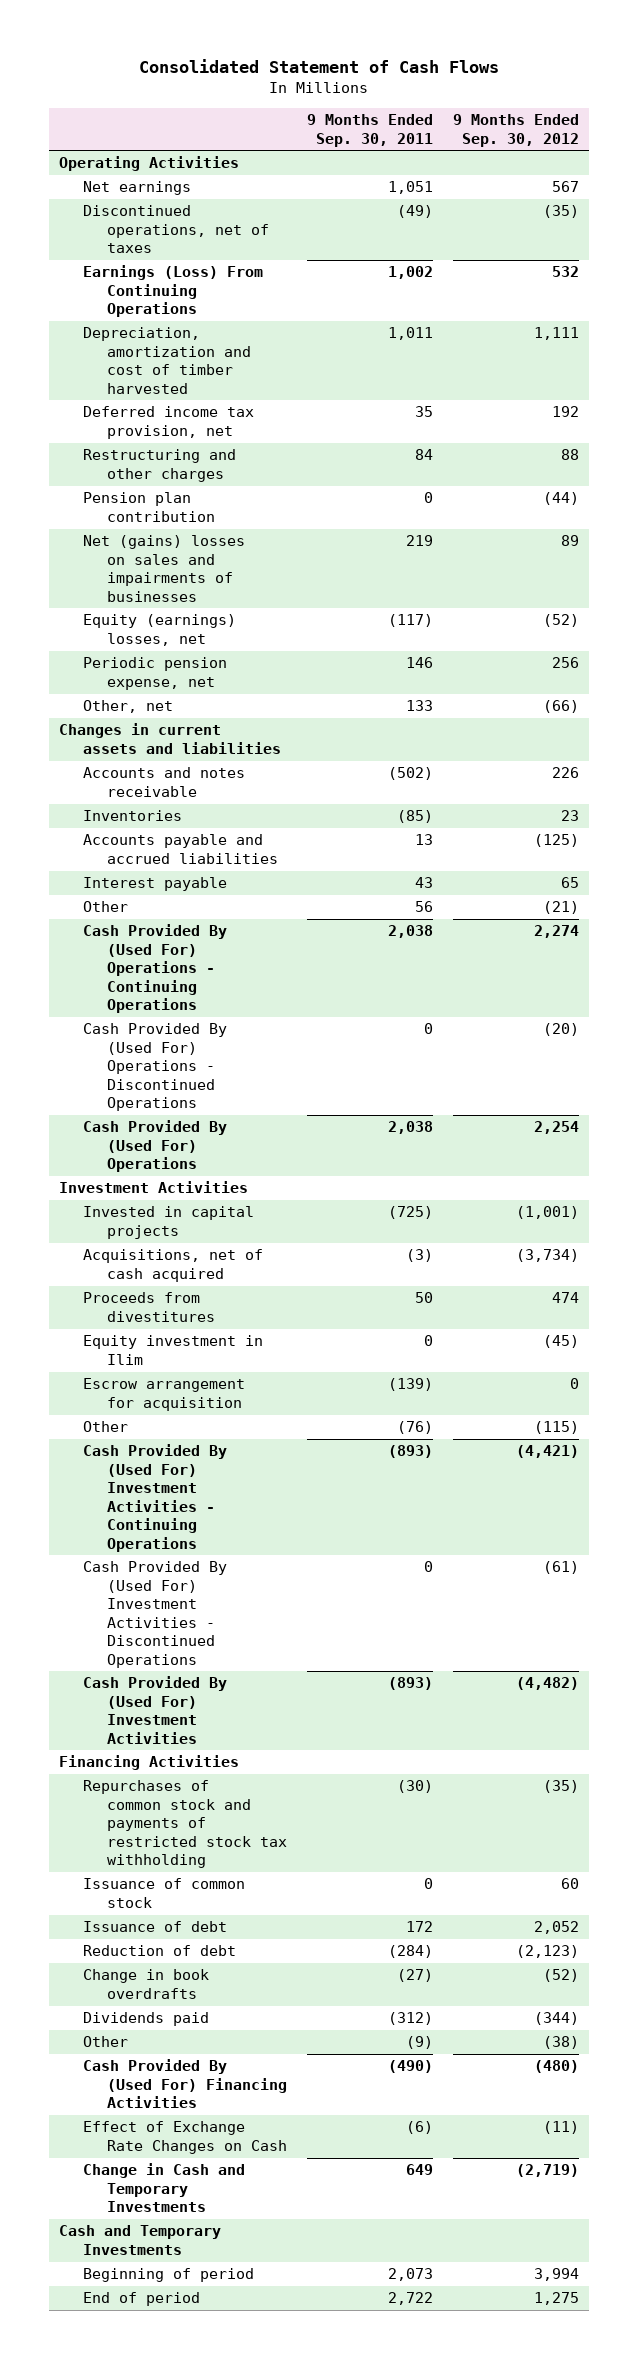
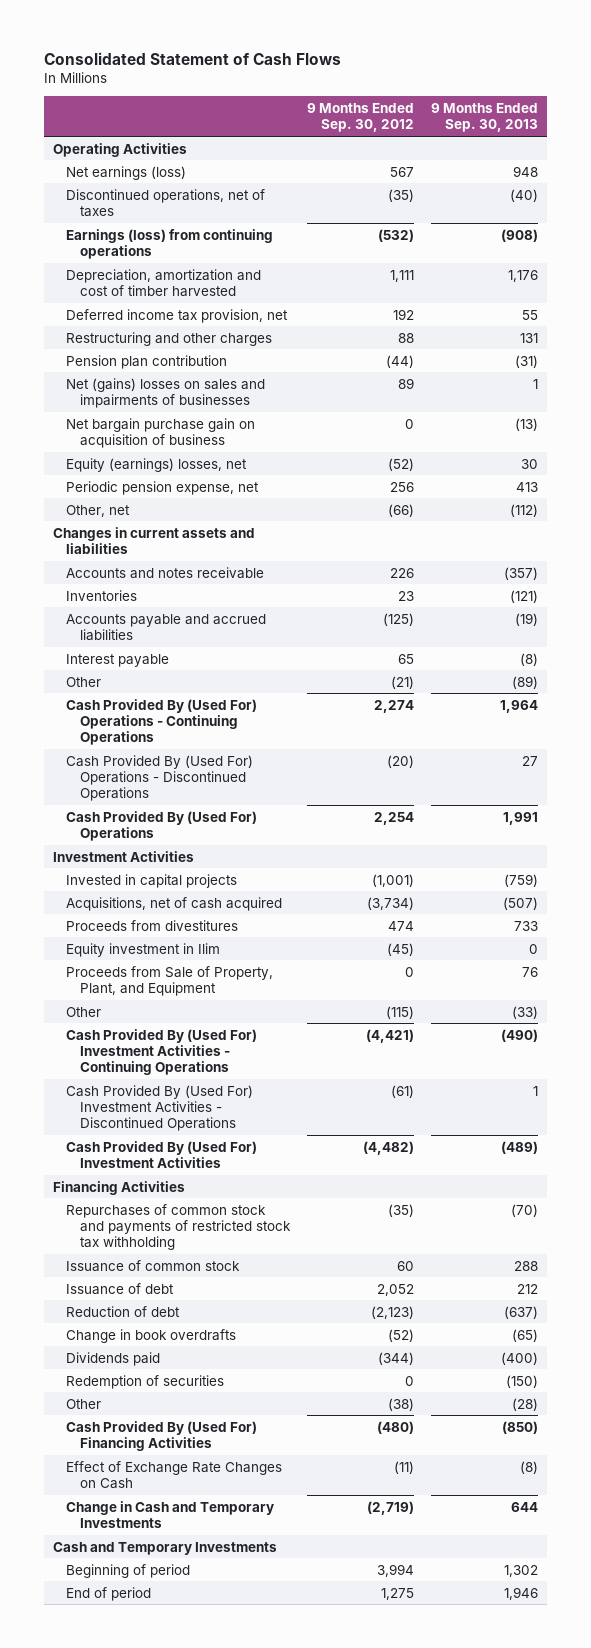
- | 9 Months Ended Sep. 30, 2011 | 9 Months Ended Sep. 30, 2012
+ | 9 Months Ended Sep. 30, 2012 | 9 Months Ended Sep. 30, 2013
- Net earnings | 1,051 | 567
+ Net earnings (loss) | 567 | 948
- Earnings (Loss) From Continuing Operations | 1,002 | 532
+ Earnings (loss) from continuing operations | (532) | (908)
+ Net bargain purchase gain on acquisition of business | 0 | (13)
- Escrow arrangement for acquisition | (139) | 0
+ Proceeds from Sale of Property, Plant, and Equipment | 0 | 76
+ Redemption of securities | 0 | (150)

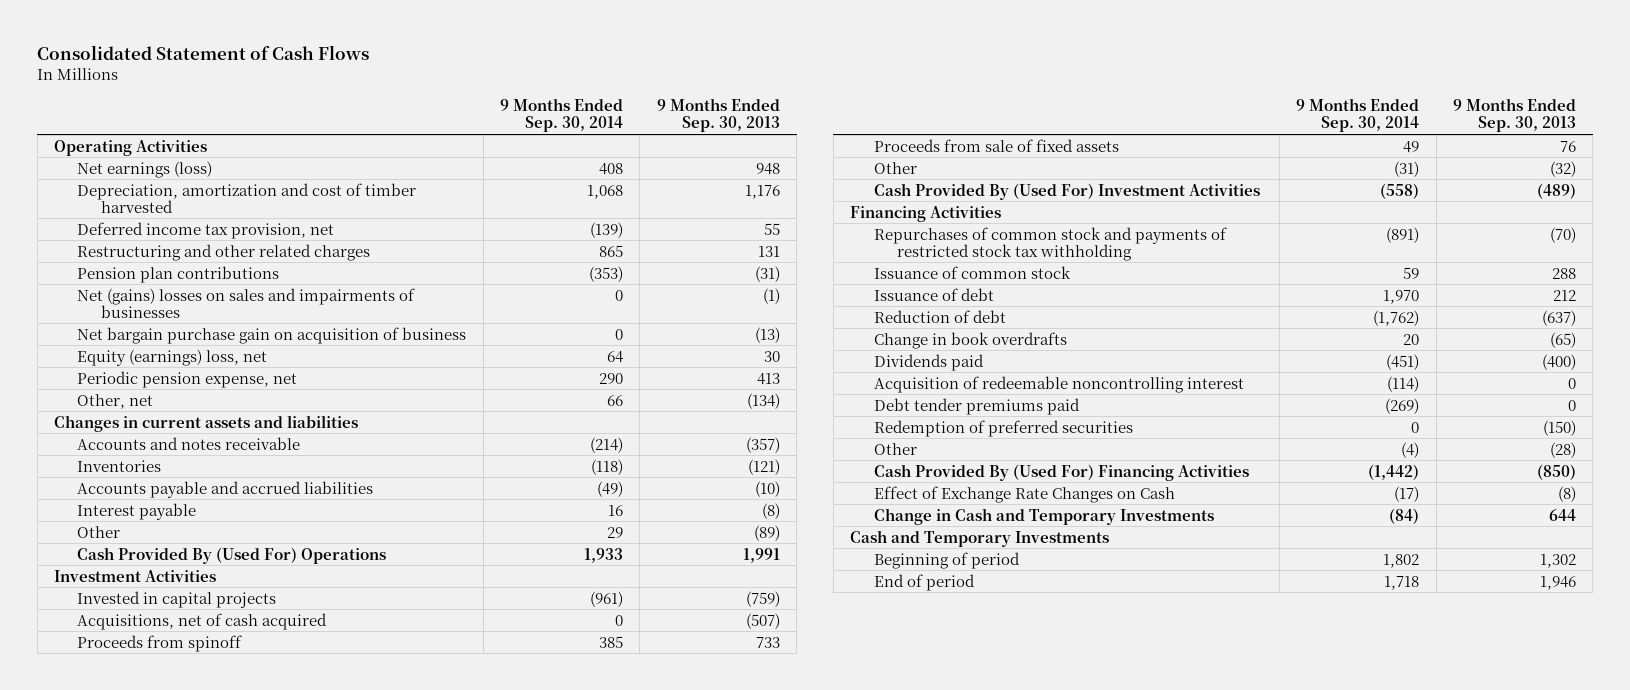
- | 9 Months Ended Sep. 30, 2012 | 9 Months Ended Sep. 30, 2013
+ | 9 Months Ended Sep. 30, 2014 | 9 Months Ended Sep. 30, 2013
- Discontinued operations, net of taxes | (35) | (40)
- Earnings (loss) from continuing operations | (532) | (908)
- Restructuring and other charges | 88 | 131
- Pension plan contribution | (44) | (31)
- Net (gains) losses on sales and impairments of businesses | 89 | 1
+ Restructuring and other related charges | 865 | 131
+ Pension plan contributions | (353) | (31)
+ Net (gains) losses on sales and impairments of businesses | 0 | (1)
- Equity (earnings) losses, net | (52) | 30
+ Equity (earnings) loss, net | 64 | 30
- Other, net | (66) | (112)
+ Other, net | 66 | (134)
- Accounts payable and accrued liabilities | (125) | (19)
+ Accounts payable and accrued liabilities | (49) | (10)
- Cash Provided By (Used For) Operations - Continuing Operations | 2,274 | 1,964
- Cash Provided By (Used For) Operations - Discontinued Operations | (20) | 27
- Proceeds from divestitures | 474 | 733
- Equity investment in Ilim | (45) | 0
- Proceeds from Sale of Property, Plant, and Equipment | 0 | 76
- Other | (115) | (33)
- Cash Provided By (Used For) Investment Activities - Continuing Operations | (4,421) | (490)
- Cash Provided By (Used For) Investment Activities - Discontinued Operations | (61) | 1
+ Proceeds from spinoff | 385 | 733
+ Proceeds from sale of fixed assets | 49 | 76
+ Other | (31) | (32)
- Redemption of securities | 0 | (150)
+ Acquisition of redeemable noncontrolling interest | (114) | 0
+ Debt tender premiums paid | (269) | 0
+ Redemption of preferred securities | 0 | (150)

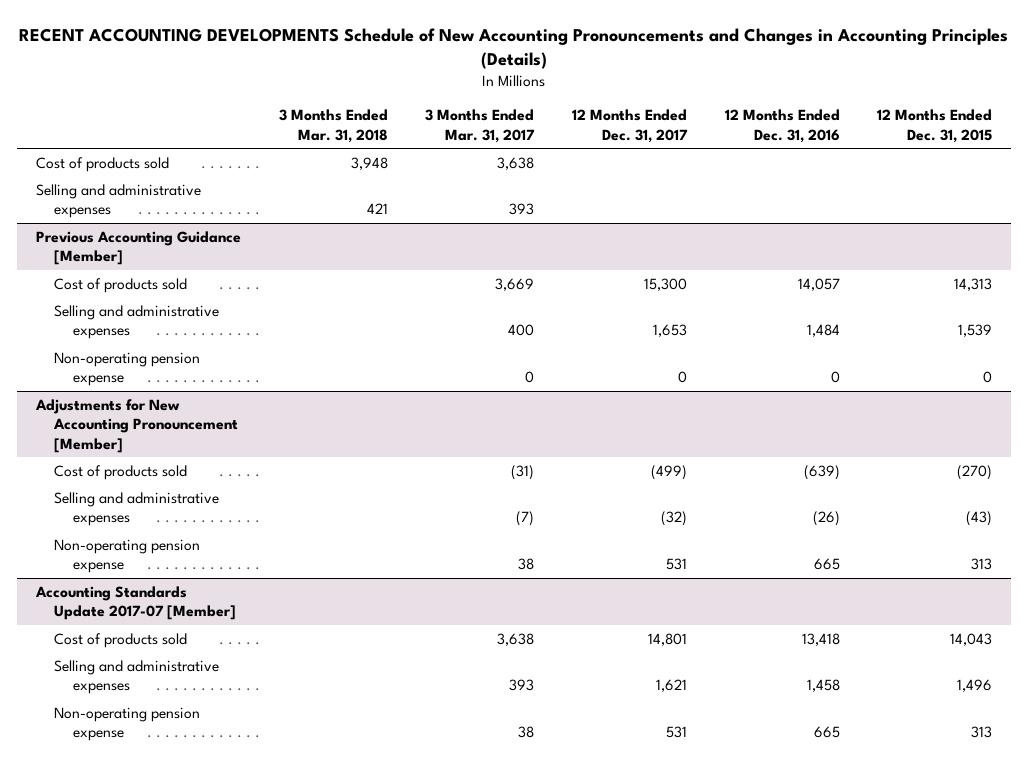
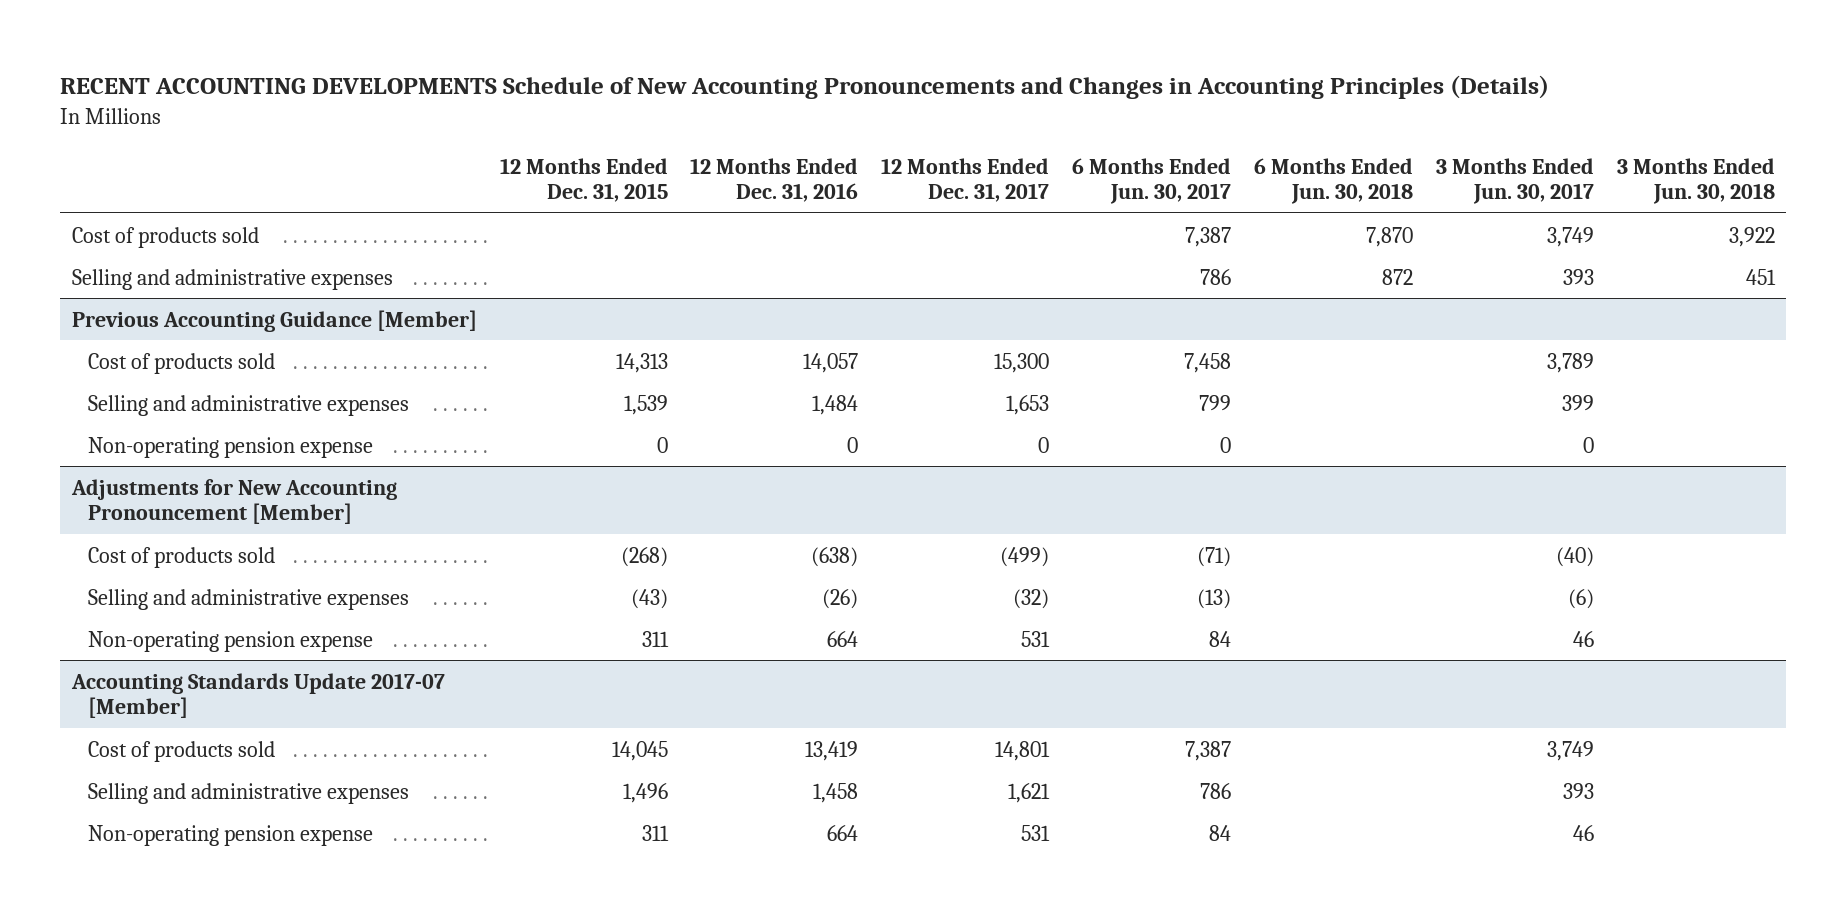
- | 3 Months Ended Mar. 31, 2018 | 3 Months Ended Mar. 31, 2017 | 12 Months Ended Dec. 31, 2017 | 12 Months Ended Dec. 31, 2016 | 12 Months Ended Dec. 31, 2015
+ | 12 Months Ended Dec. 31, 2015 | 12 Months Ended Dec. 31, 2016 | 12 Months Ended Dec. 31, 2017 | 6 Months Ended Jun. 30, 2017 | 6 Months Ended Jun. 30, 2018 | 3 Months Ended Jun. 30, 2017 | 3 Months Ended Jun. 30, 2018
@ Adjustments for New Accounting Pronouncement [Member]
- Cost of products sold | | (31) | (499) | (639) | (270)
+ Cost of products sold | (268) | (638) | (499) | (71) | | (40) |
- Non-operating pension expense | | 38 | 531 | 665 | 313
+ Non-operating pension expense | 311 | 664 | 531 | 84 | | 46 |
@ Accounting Standards Update 2017-07 [Member]
- Cost of products sold | | 3,638 | 14,801 | 13,418 | 14,043
+ Cost of products sold | 14,045 | 13,419 | 14,801 | 7,387 | | 3,749 |
- Non-operating pension expense | | 38 | 531 | 665 | 313
+ Non-operating pension expense | 311 | 664 | 531 | 84 | | 46 |

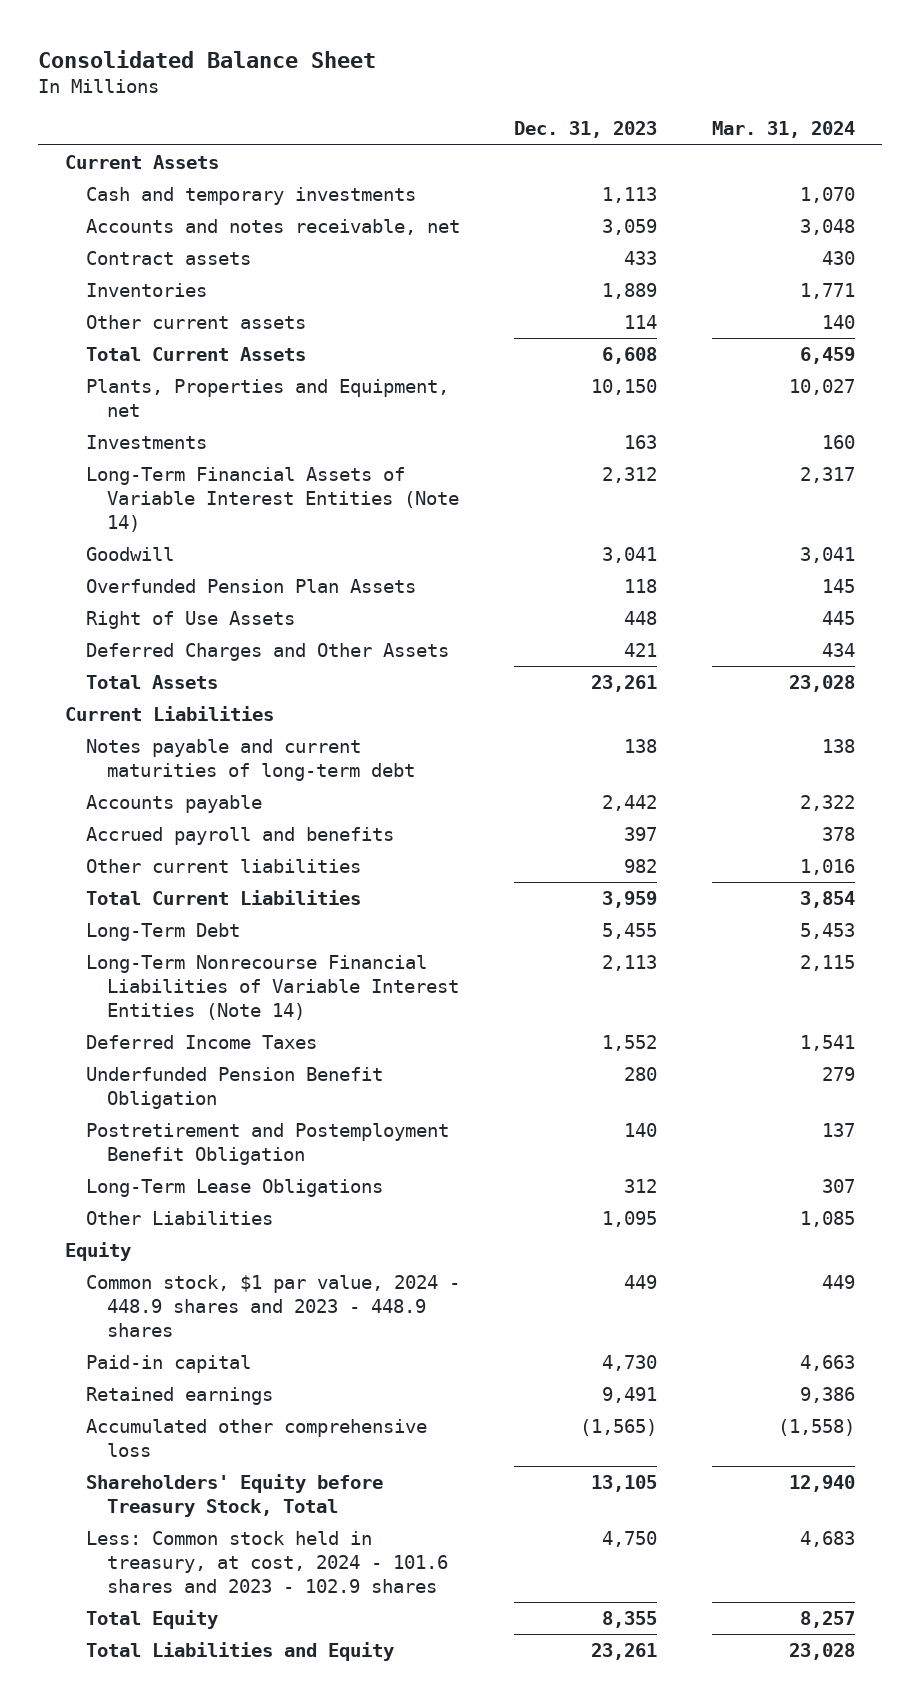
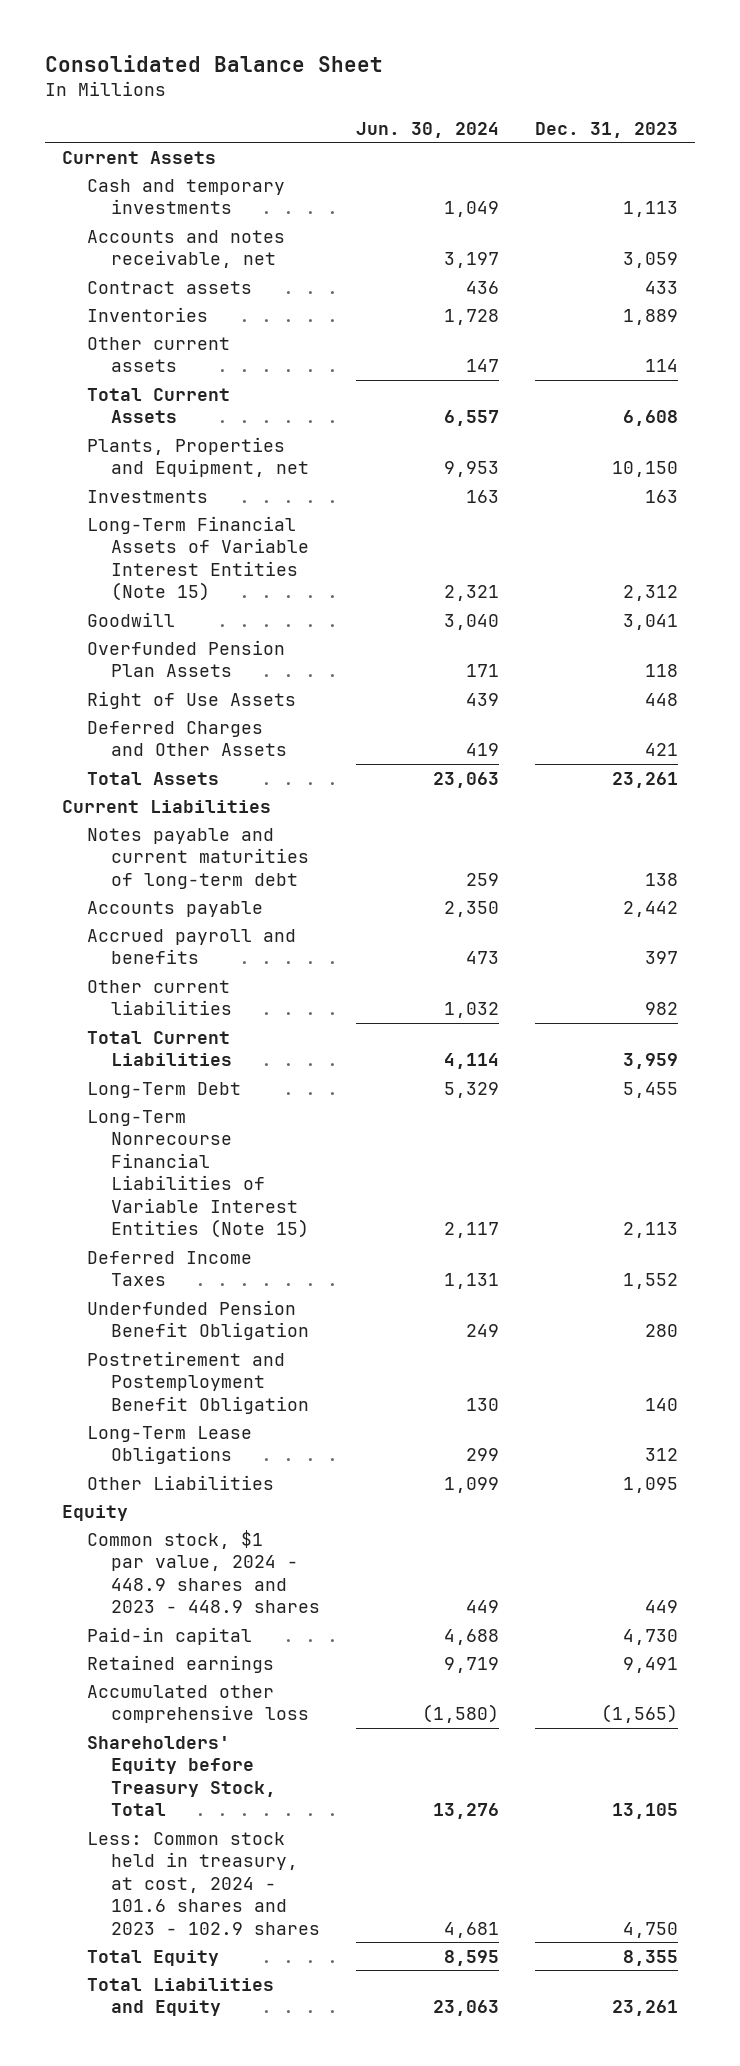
- | Dec. 31, 2023 | Mar. 31, 2024
+ | Jun. 30, 2024 | Dec. 31, 2023
- Long-Term Financial Assets of Variable Interest Entities (Note 14) | 2,312 | 2,317
+ Long-Term Financial Assets of Variable Interest Entities (Note 15) | 2,321 | 2,312
- Long-Term Nonrecourse Financial Liabilities of Variable Interest Entities (Note 14) | 2,113 | 2,115
+ Long-Term Nonrecourse Financial Liabilities of Variable Interest Entities (Note 15) | 2,117 | 2,113

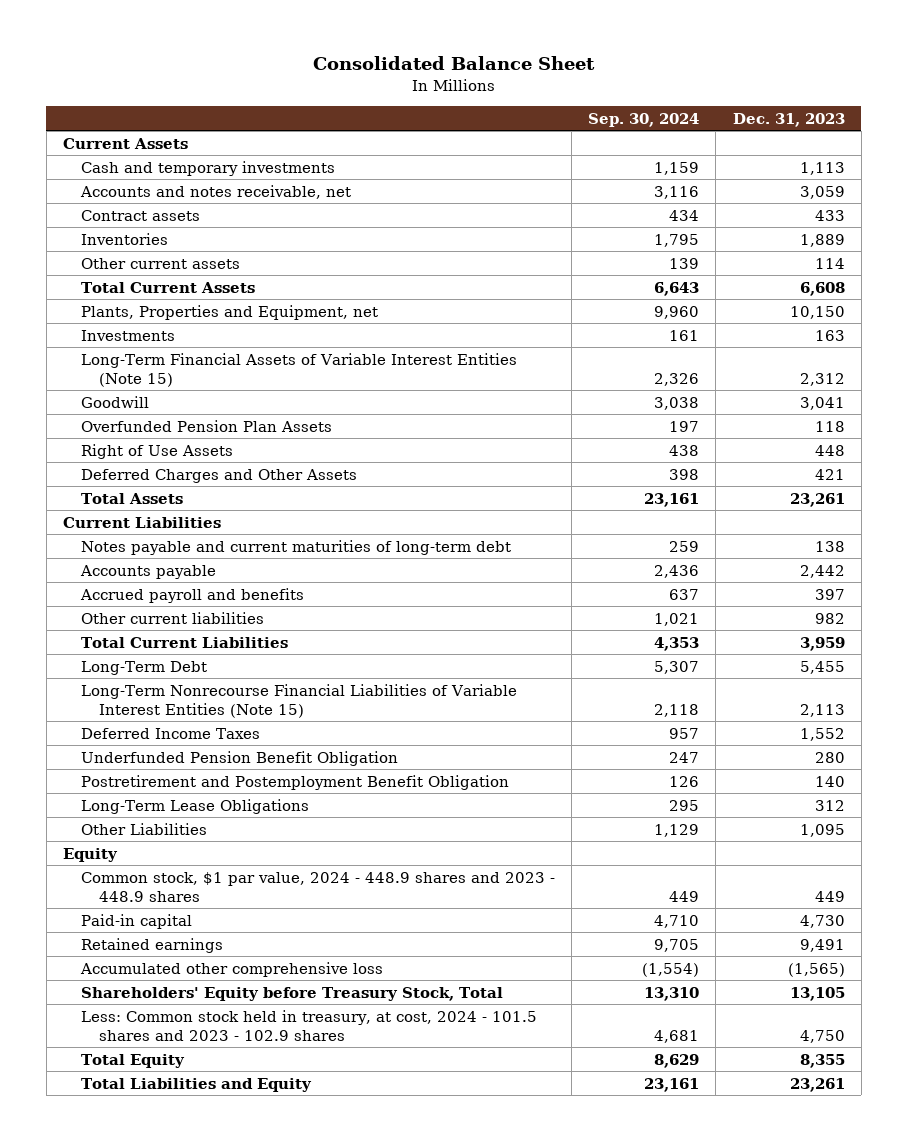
- | Jun. 30, 2024 | Dec. 31, 2023
+ | Sep. 30, 2024 | Dec. 31, 2023
- Less: Common stock held in treasury, at cost, 2024 - 101.6 shares and 2023 - 102.9 shares | 4,681 | 4,750
+ Less: Common stock held in treasury, at cost, 2024 - 101.5 shares and 2023 - 102.9 shares | 4,681 | 4,750

